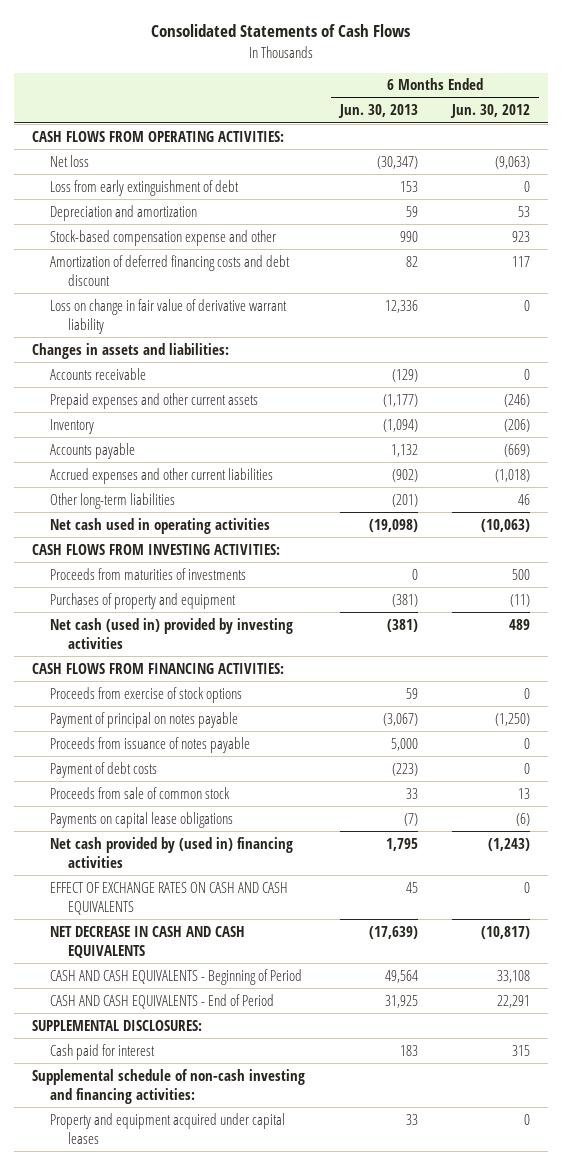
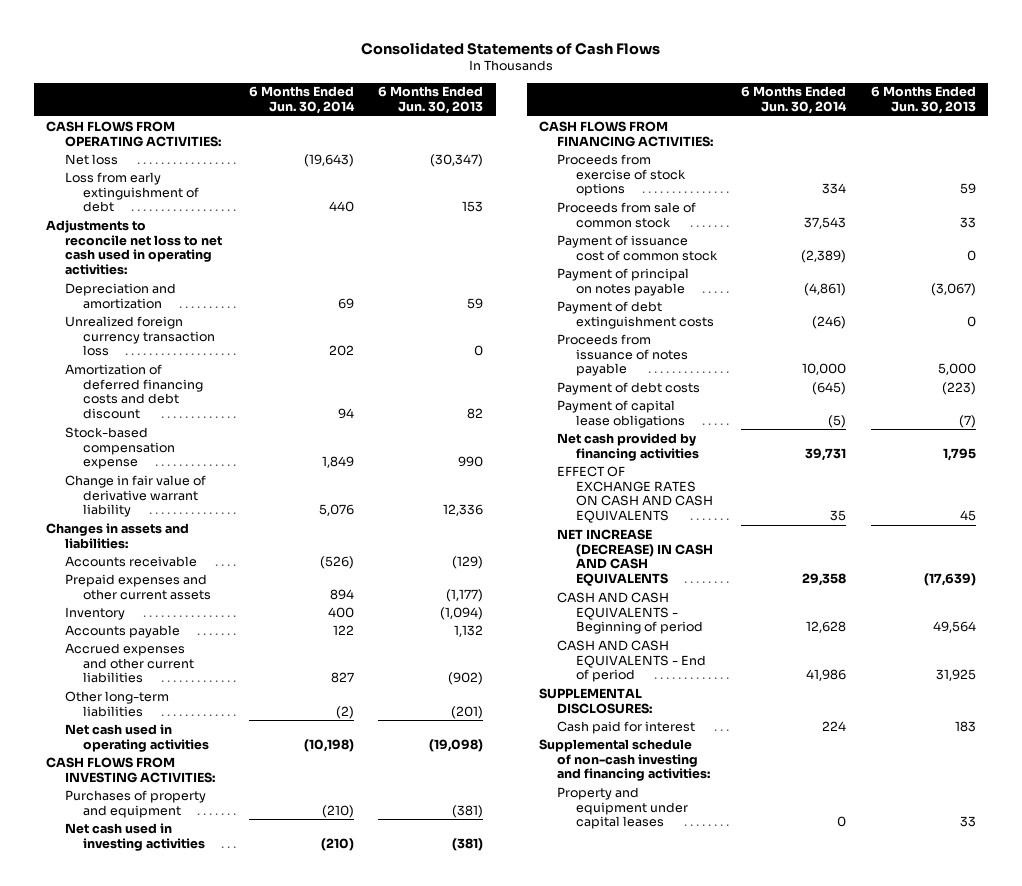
- | 6 Months Ended Jun. 30, 2013 | 6 Months Ended Jun. 30, 2012
+ | 6 Months Ended Jun. 30, 2014 | 6 Months Ended Jun. 30, 2013
+ Adjustments to reconcile net loss to net cash used in operating activities:
- Stock-based compensation expense and other | 990 | 923
+ Unrealized foreign currency transaction loss | 202 | 0
- Loss on change in fair value of derivative warrant liability | 12,336 | 0
+ Stock-based compensation expense | 1,849 | 990
+ Change in fair value of derivative warrant liability | 5,076 | 12,336
- Proceeds from maturities of investments | 0 | 500
- Net cash (used in) provided by investing activities | (381) | 489
+ Net cash used in investing activities | (210) | (381)
moved up: Proceeds from sale of common stock | 37,543 | 33
+ Payment of issuance cost of common stock | (2,389) | 0
+ Payment of debt extinguishment costs | (246) | 0
- Payments on capital lease obligations | (7) | (6)
- Net cash provided by (used in) financing activities | 1,795 | (1,243)
+ Payment of capital lease obligations | (5) | (7)
+ Net cash provided by financing activities | 39,731 | 1,795
- NET DECREASE IN CASH AND CASH EQUIVALENTS | (17,639) | (10,817)
- CASH AND CASH EQUIVALENTS - Beginning of Period | 49,564 | 33,108
- CASH AND CASH EQUIVALENTS - End of Period | 31,925 | 22,291
+ NET INCREASE (DECREASE) IN CASH AND CASH EQUIVALENTS | 29,358 | (17,639)
+ CASH AND CASH EQUIVALENTS - Beginning of period | 12,628 | 49,564
+ CASH AND CASH EQUIVALENTS - End of period | 41,986 | 31,925
- Property and equipment acquired under capital leases | 33 | 0
+ Property and equipment under capital leases | 0 | 33

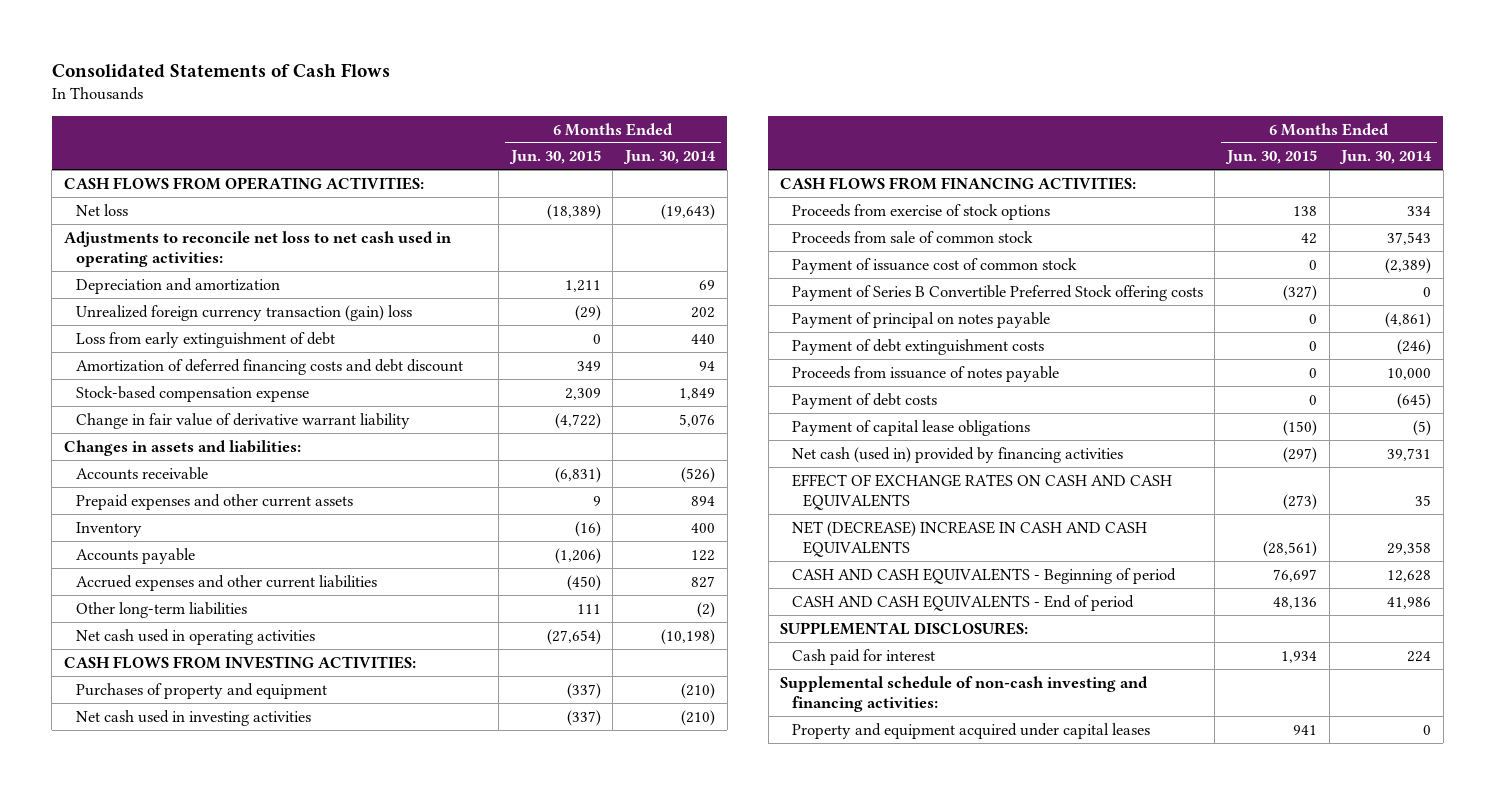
- | 6 Months Ended Jun. 30, 2014 | 6 Months Ended Jun. 30, 2013
+ | 6 Months Ended Jun. 30, 2015 | 6 Months Ended Jun. 30, 2014
- Unrealized foreign currency transaction loss | 202 | 0
+ Unrealized foreign currency transaction (gain) loss | (29) | 202
moved down: Loss from early extinguishment of debt | 0 | 440
+ Payment of Series B Convertible Preferred Stock offering costs | (327) | 0
- Net cash provided by financing activities | 39,731 | 1,795
+ Net cash (used in) provided by financing activities | (297) | 39,731
- NET INCREASE (DECREASE) IN CASH AND CASH EQUIVALENTS | 29,358 | (17,639)
+ NET (DECREASE) INCREASE IN CASH AND CASH EQUIVALENTS | (28,561) | 29,358
- Property and equipment under capital leases | 0 | 33
+ Property and equipment acquired under capital leases | 941 | 0

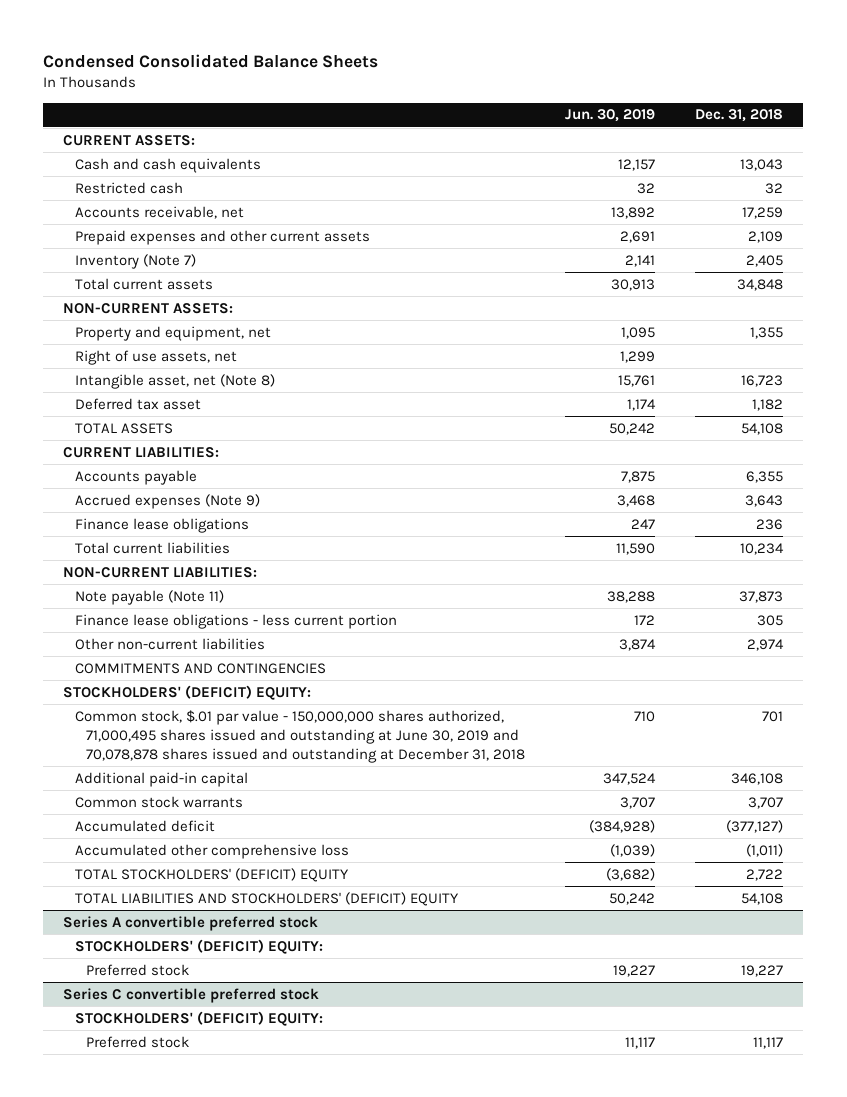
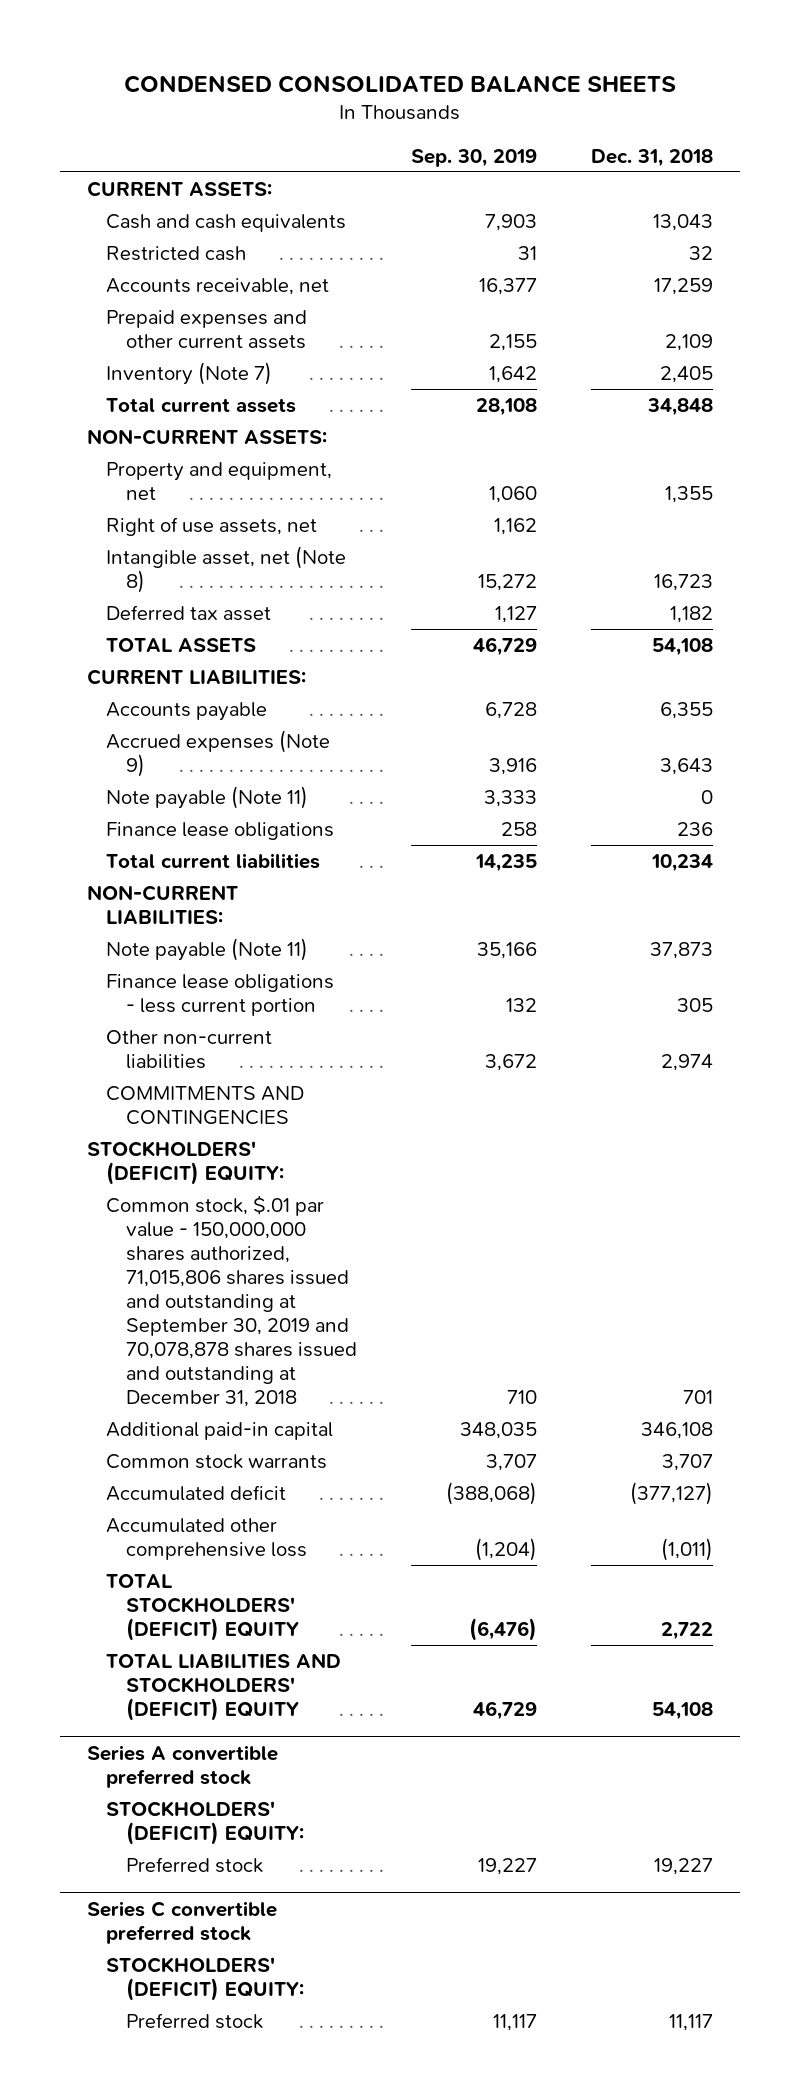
- Condensed Consolidated Balance Sheets
+ CONDENSED CONSOLIDATED BALANCE SHEETS
- | Jun. 30, 2019 | Dec. 31, 2018
+ | Sep. 30, 2019 | Dec. 31, 2018
+ Note payable (Note 11) | 3,333 | 0
- Common stock, $.01 par value - 150,000,000 shares authorized, 71,000,495 shares issued and outstanding at June 30, 2019 and 70,078,878 shares issued and outstanding at December 31, 2018 | 710 | 701
+ Common stock, $.01 par value - 150,000,000 shares authorized, 71,015,806 shares issued and outstanding at September 30, 2019 and 70,078,878 shares issued and outstanding at December 31, 2018 | 710 | 701

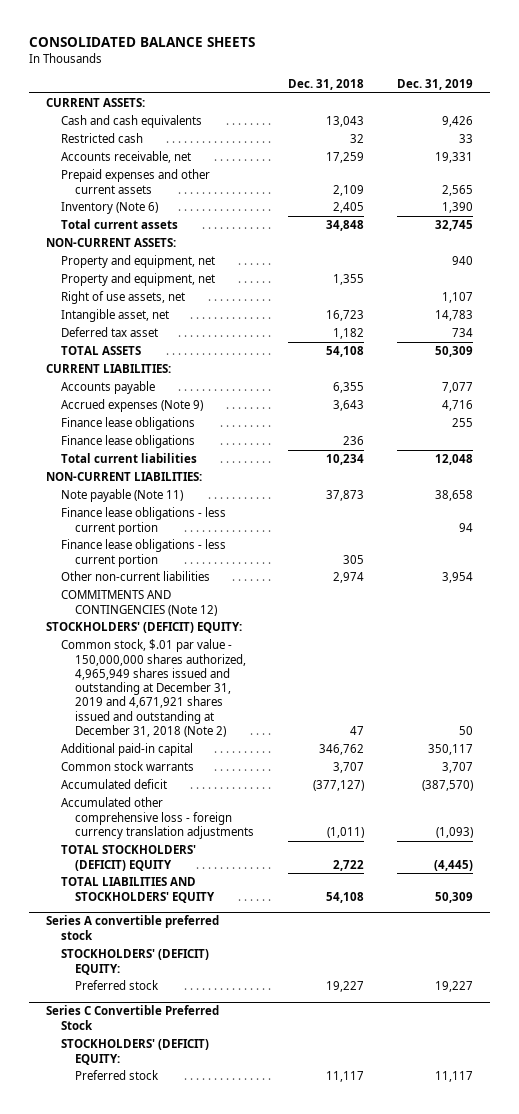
- CONDENSED CONSOLIDATED BALANCE SHEETS
+ CONSOLIDATED BALANCE SHEETS
- | Sep. 30, 2019 | Dec. 31, 2018
+ | Dec. 31, 2018 | Dec. 31, 2019
- Inventory (Note 7) | 1,642 | 2,405
+ Inventory (Note 6) | 2,405 | 1,390
+ Property and equipment, net | | 940
- Intangible asset, net (Note 8) | 15,272 | 16,723
+ Intangible asset, net | 16,723 | 14,783
- Note payable (Note 11) | 3,333 | 0
+ Finance lease obligations | | 255
+ Finance lease obligations - less current portion | | 94
- COMMITMENTS AND CONTINGENCIES
+ COMMITMENTS AND CONTINGENCIES (Note 12)
- Common stock, $.01 par value - 150,000,000 shares authorized, 71,015,806 shares issued and outstanding at September 30, 2019 and 70,078,878 shares issued and outstanding at December 31, 2018 | 710 | 701
- Additional paid-in capital | 348,035 | 346,108
+ Common stock, $.01 par value - 150,000,000 shares authorized, 4,965,949 shares issued and outstanding at December 31, 2019 and 4,671,921 shares issued and outstanding at December 31, 2018 (Note 2) | 47 | 50
+ Additional paid-in capital | 346,762 | 350,117
- Accumulated other comprehensive loss | (1,204) | (1,011)
+ Accumulated other comprehensive loss - foreign currency translation adjustments | (1,011) | (1,093)
- TOTAL LIABILITIES AND STOCKHOLDERS' (DEFICIT) EQUITY | 46,729 | 54,108
+ TOTAL LIABILITIES AND STOCKHOLDERS' EQUITY | 54,108 | 50,309
- Series C convertible preferred stock
+ Series C Convertible Preferred Stock

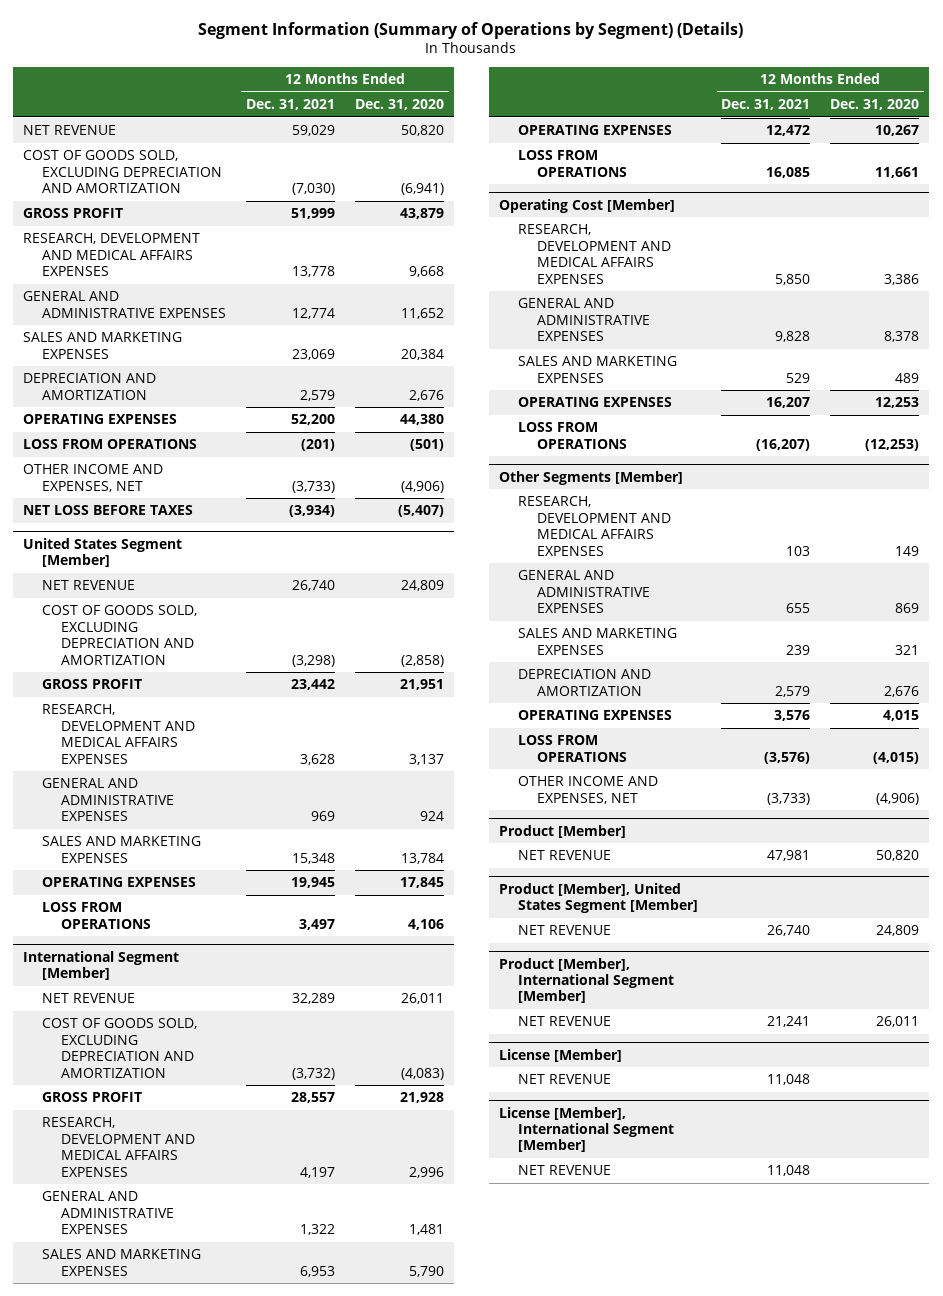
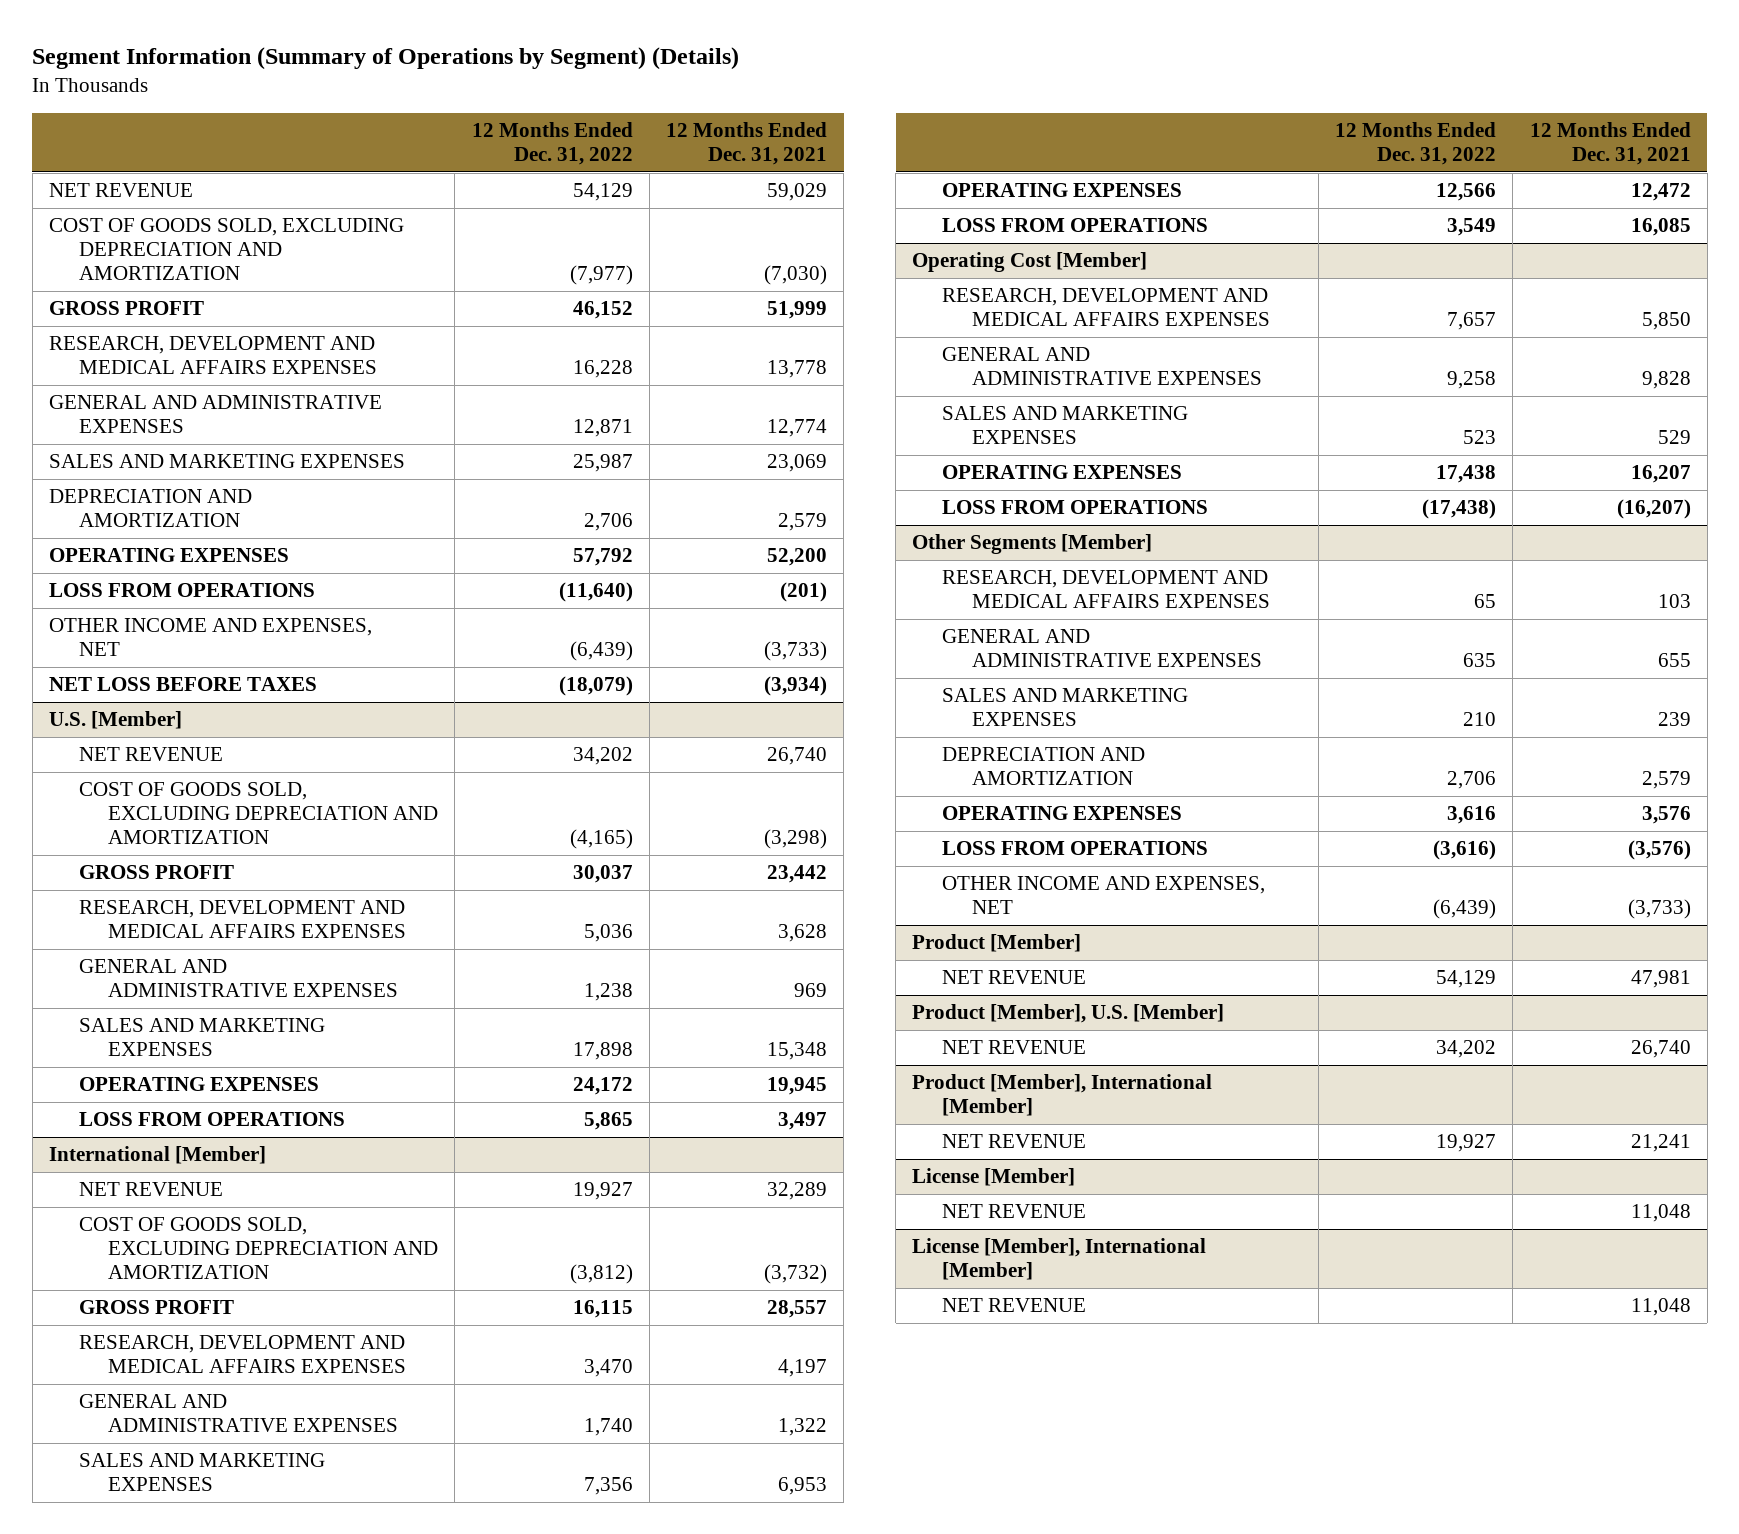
- | 12 Months Ended Dec. 31, 2021 | 12 Months Ended Dec. 31, 2020
+ | 12 Months Ended Dec. 31, 2022 | 12 Months Ended Dec. 31, 2021
- United States Segment [Member]
+ U.S. [Member]
- International Segment [Member]
+ International [Member]
- Product [Member], United States Segment [Member]
+ Product [Member], U.S. [Member]
- Product [Member], International Segment [Member]
+ Product [Member], International [Member]
- License [Member], International Segment [Member]
+ License [Member], International [Member]

